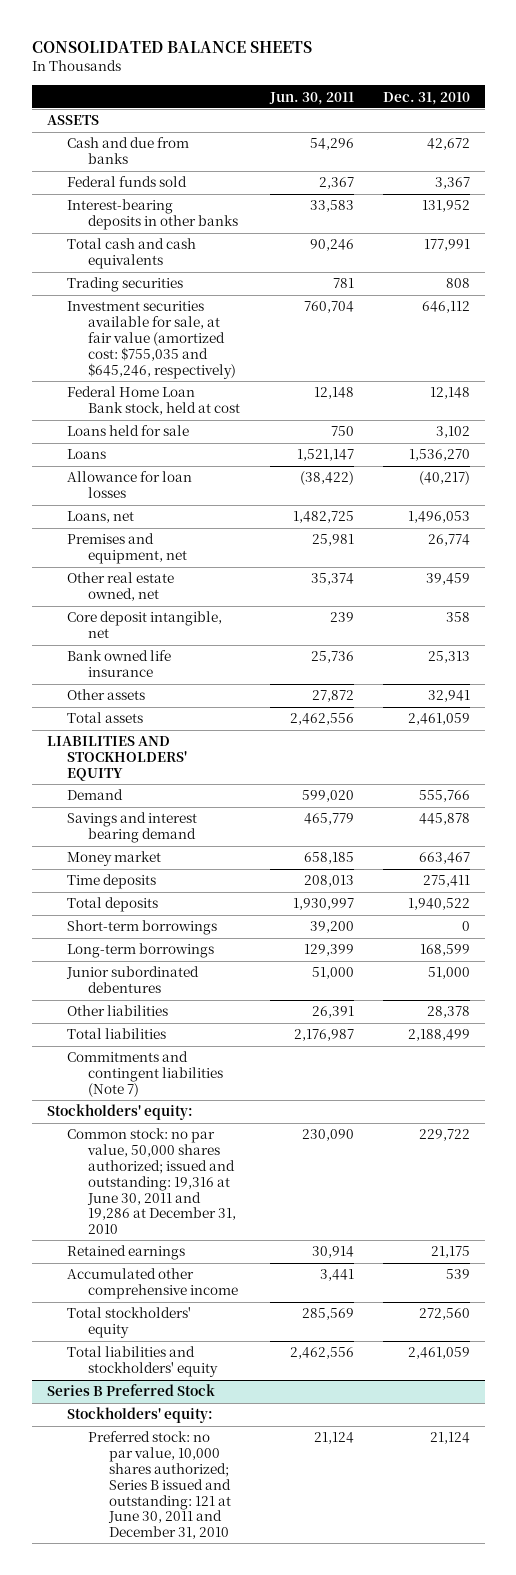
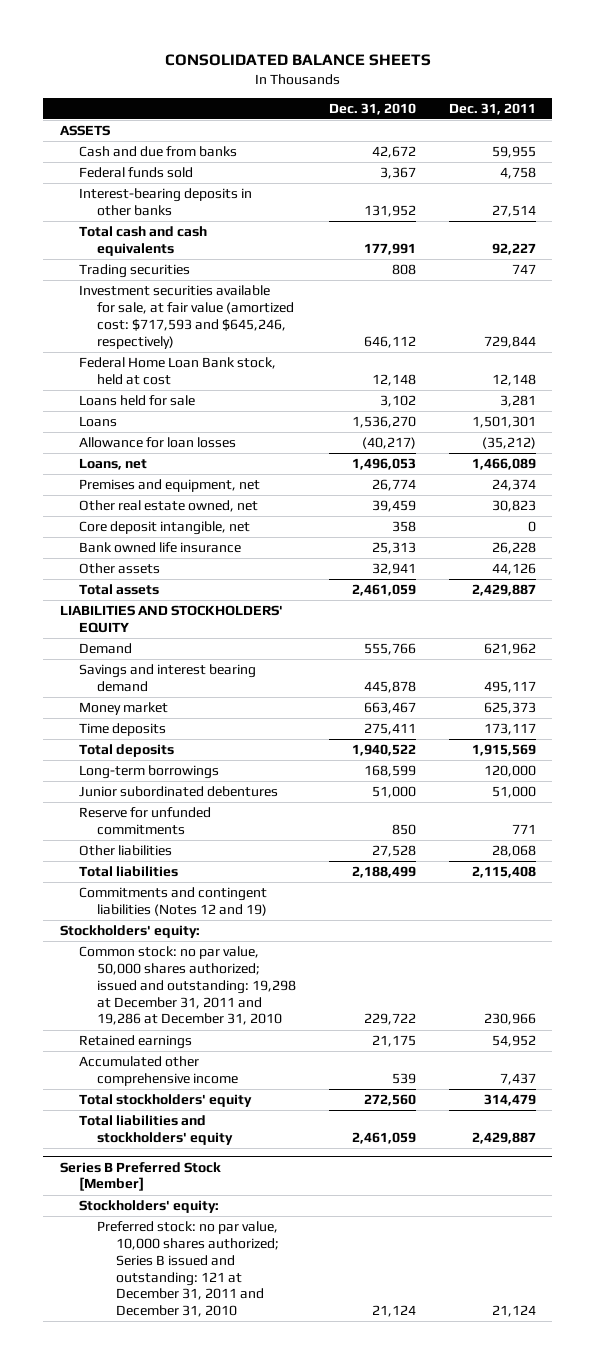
- | Jun. 30, 2011 | Dec. 31, 2010
+ | Dec. 31, 2010 | Dec. 31, 2011
- Investment securities available for sale, at fair value (amortized cost: $755,035 and $645,246, respectively) | 760,704 | 646,112
+ Investment securities available for sale, at fair value (amortized cost: $717,593 and $645,246, respectively) | 646,112 | 729,844
- Short-term borrowings | 39,200 | 0
- Other liabilities | 26,391 | 28,378
+ Reserve for unfunded commitments | 850 | 771
+ Other liabilities | 27,528 | 28,068
- Commitments and contingent liabilities (Note 7)
+ Commitments and contingent liabilities (Notes 12 and 19)
- Common stock: no par value, 50,000 shares authorized; issued and outstanding: 19,316 at June 30, 2011 and 19,286 at December 31, 2010 | 230,090 | 229,722
+ Common stock: no par value, 50,000 shares authorized; issued and outstanding: 19,298 at December 31, 2011 and 19,286 at December 31, 2010 | 229,722 | 230,966
- Series B Preferred Stock
+ Series B Preferred Stock [Member]
- Preferred stock: no par value, 10,000 shares authorized; Series B issued and outstanding: 121 at June 30, 2011 and December 31, 2010 | 21,124 | 21,124
+ Preferred stock: no par value, 10,000 shares authorized; Series B issued and outstanding: 121 at December 31, 2011 and December 31, 2010 | 21,124 | 21,124

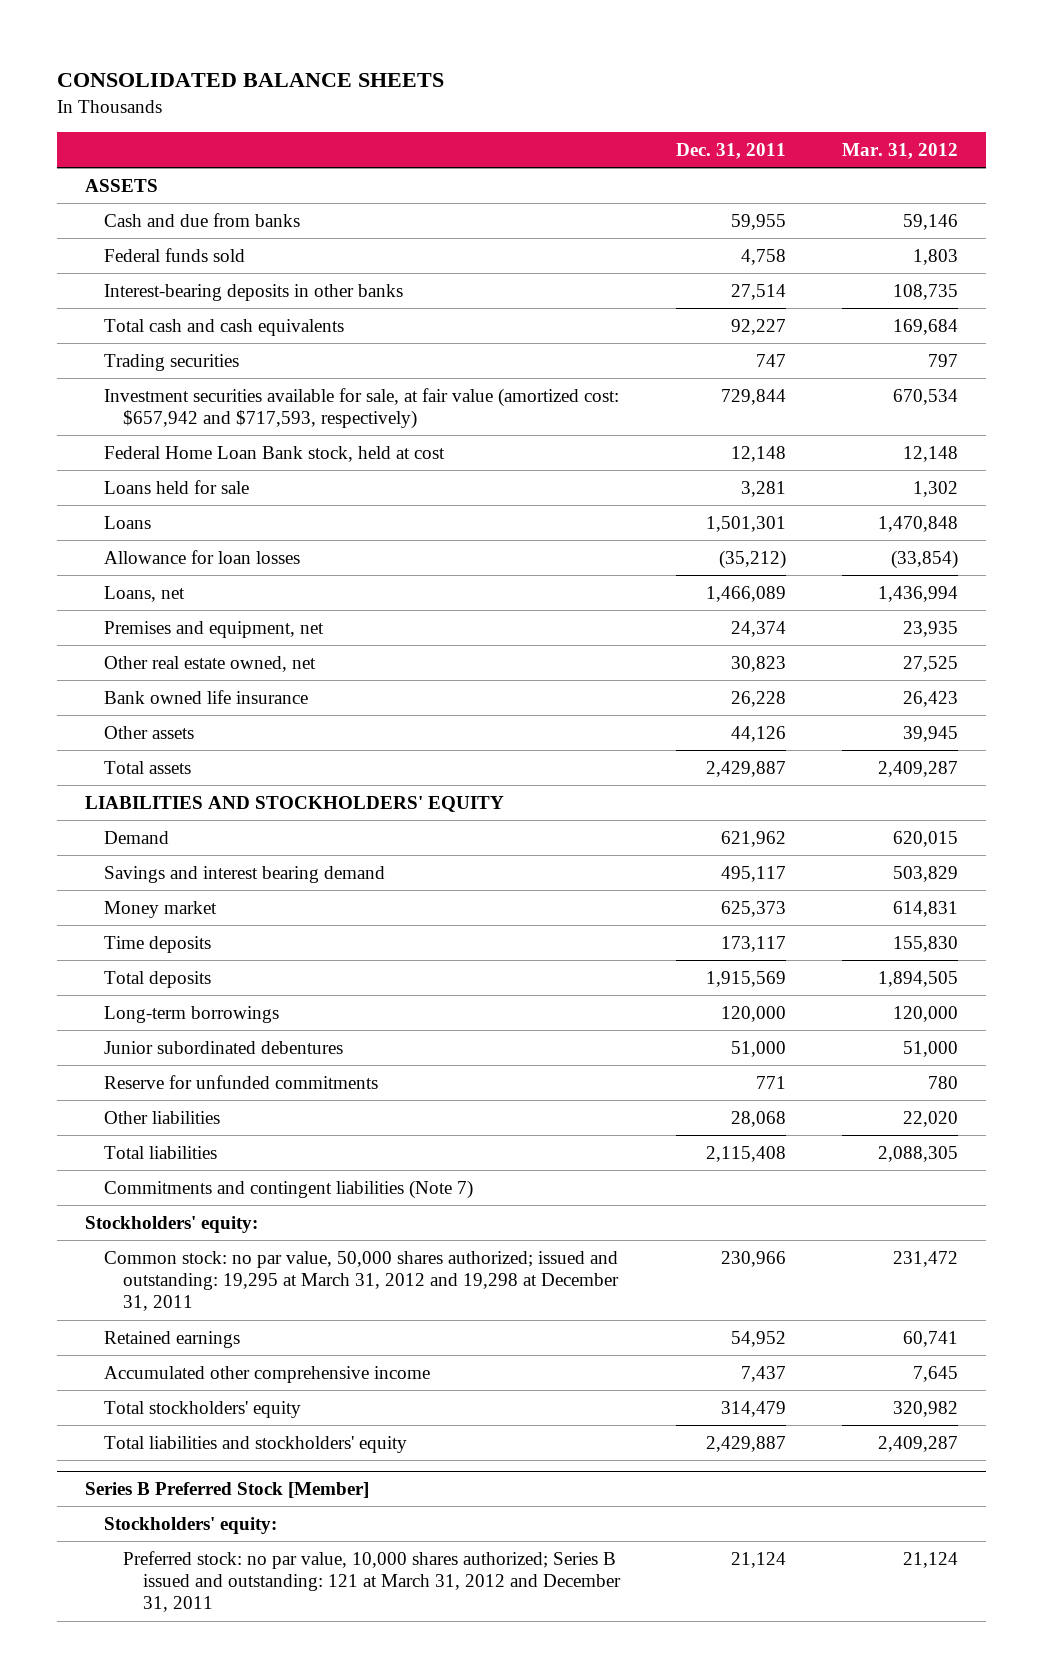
- | Dec. 31, 2010 | Dec. 31, 2011
+ | Dec. 31, 2011 | Mar. 31, 2012
- Investment securities available for sale, at fair value (amortized cost: $717,593 and $645,246, respectively) | 646,112 | 729,844
+ Investment securities available for sale, at fair value (amortized cost: $657,942 and $717,593, respectively) | 729,844 | 670,534
- Core deposit intangible, net | 358 | 0
- Commitments and contingent liabilities (Notes 12 and 19)
+ Commitments and contingent liabilities (Note 7)
- Common stock: no par value, 50,000 shares authorized; issued and outstanding: 19,298 at December 31, 2011 and 19,286 at December 31, 2010 | 229,722 | 230,966
+ Common stock: no par value, 50,000 shares authorized; issued and outstanding: 19,295 at March 31, 2012 and 19,298 at December 31, 2011 | 230,966 | 231,472
@ Series B Preferred Stock [Member]
- Preferred stock: no par value, 10,000 shares authorized; Series B issued and outstanding: 121 at December 31, 2011 and December 31, 2010 | 21,124 | 21,124
+ Preferred stock: no par value, 10,000 shares authorized; Series B issued and outstanding: 121 at March 31, 2012 and December 31, 2011 | 21,124 | 21,124

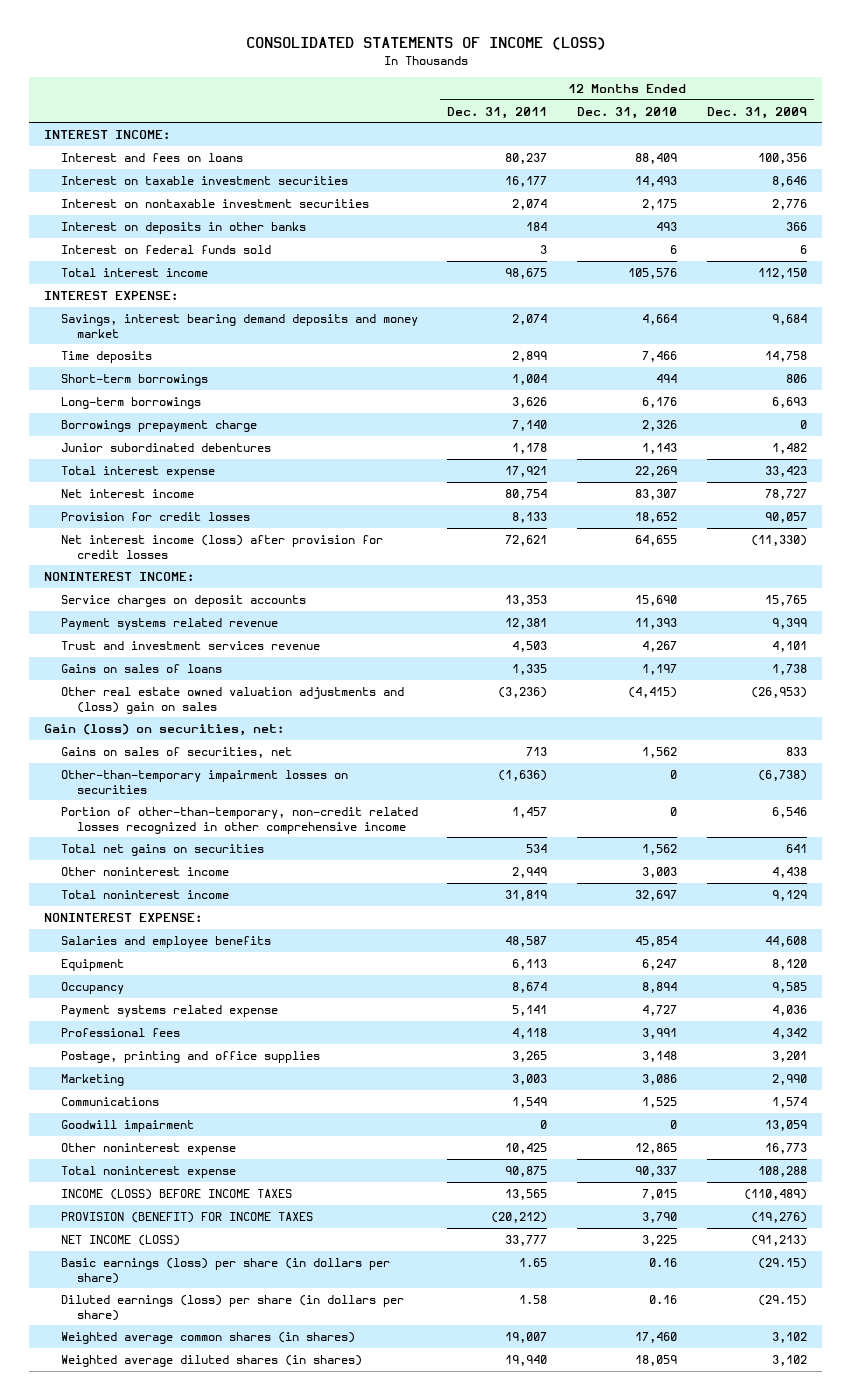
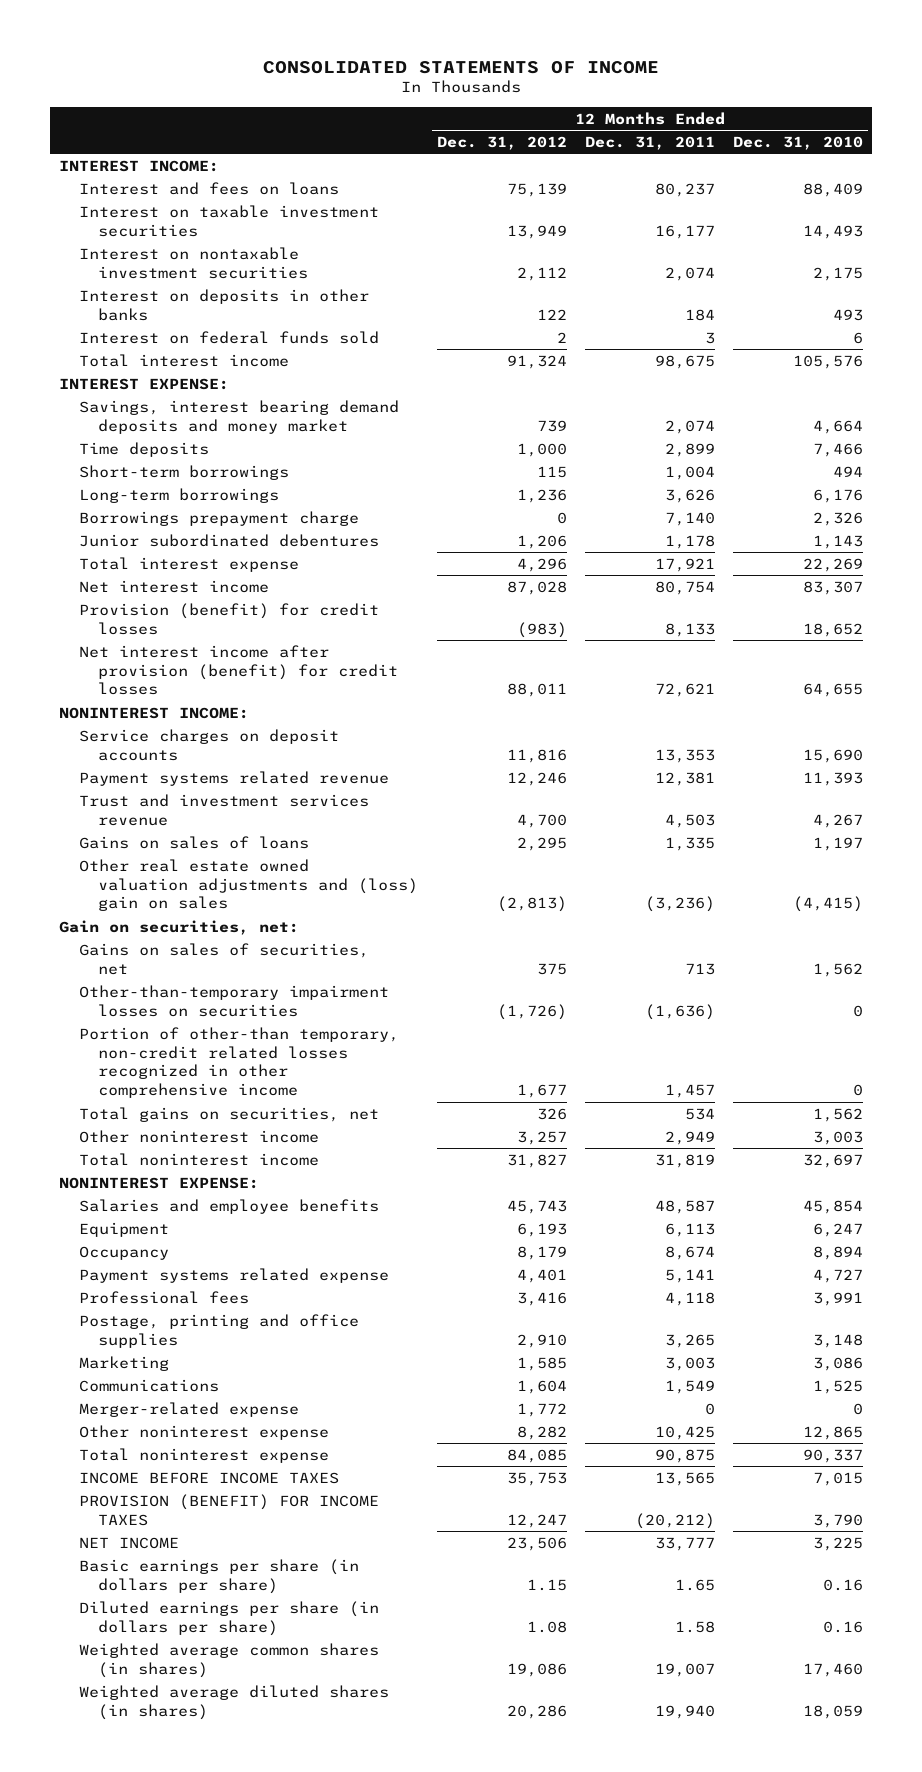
- CONSOLIDATED STATEMENTS OF INCOME (LOSS)
+ CONSOLIDATED STATEMENTS OF INCOME
- | 12 Months Ended Dec. 31, 2011 | 12 Months Ended Dec. 31, 2010 | 12 Months Ended Dec. 31, 2009
+ | 12 Months Ended Dec. 31, 2012 | 12 Months Ended Dec. 31, 2011 | 12 Months Ended Dec. 31, 2010
- Provision for credit losses | 8,133 | 18,652 | 90,057
- Net interest income (loss) after provision for credit losses | 72,621 | 64,655 | (11,330)
+ Provision (benefit) for credit losses | (983) | 8,133 | 18,652
+ Net interest income after provision (benefit) for credit losses | 88,011 | 72,621 | 64,655
- Gain (loss) on securities, net:
+ Gain on securities, net:
- Portion of other-than-temporary, non-credit related losses recognized in other comprehensive income | 1,457 | 0 | 6,546
- Total net gains on securities | 534 | 1,562 | 641
+ Portion of other-than temporary, non-credit related losses recognized in other comprehensive income | 1,677 | 1,457 | 0
+ Total gains on securities, net | 326 | 534 | 1,562
- Goodwill impairment | 0 | 0 | 13,059
+ Merger-related expense | 1,772 | 0 | 0
- INCOME (LOSS) BEFORE INCOME TAXES | 13,565 | 7,015 | (110,489)
+ INCOME BEFORE INCOME TAXES | 35,753 | 13,565 | 7,015
- NET INCOME (LOSS) | 33,777 | 3,225 | (91,213)
- Basic earnings (loss) per share (in dollars per share) | 1.65 | 0.16 | (29.15)
- Diluted earnings (loss) per share (in dollars per share) | 1.58 | 0.16 | (29.15)
+ NET INCOME | 23,506 | 33,777 | 3,225
+ Basic earnings per share (in dollars per share) | 1.15 | 1.65 | 0.16
+ Diluted earnings per share (in dollars per share) | 1.08 | 1.58 | 0.16

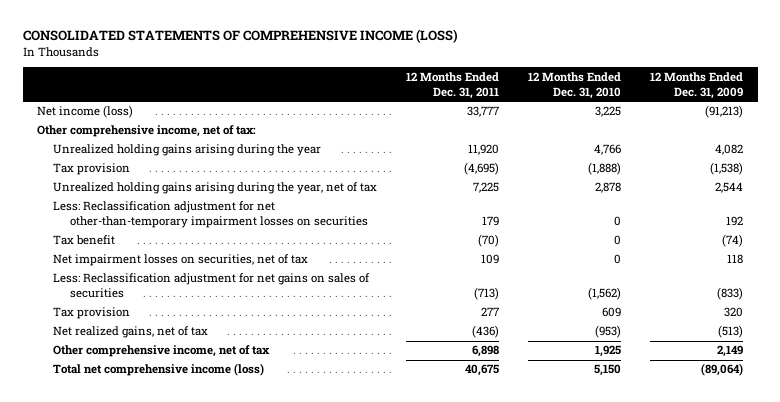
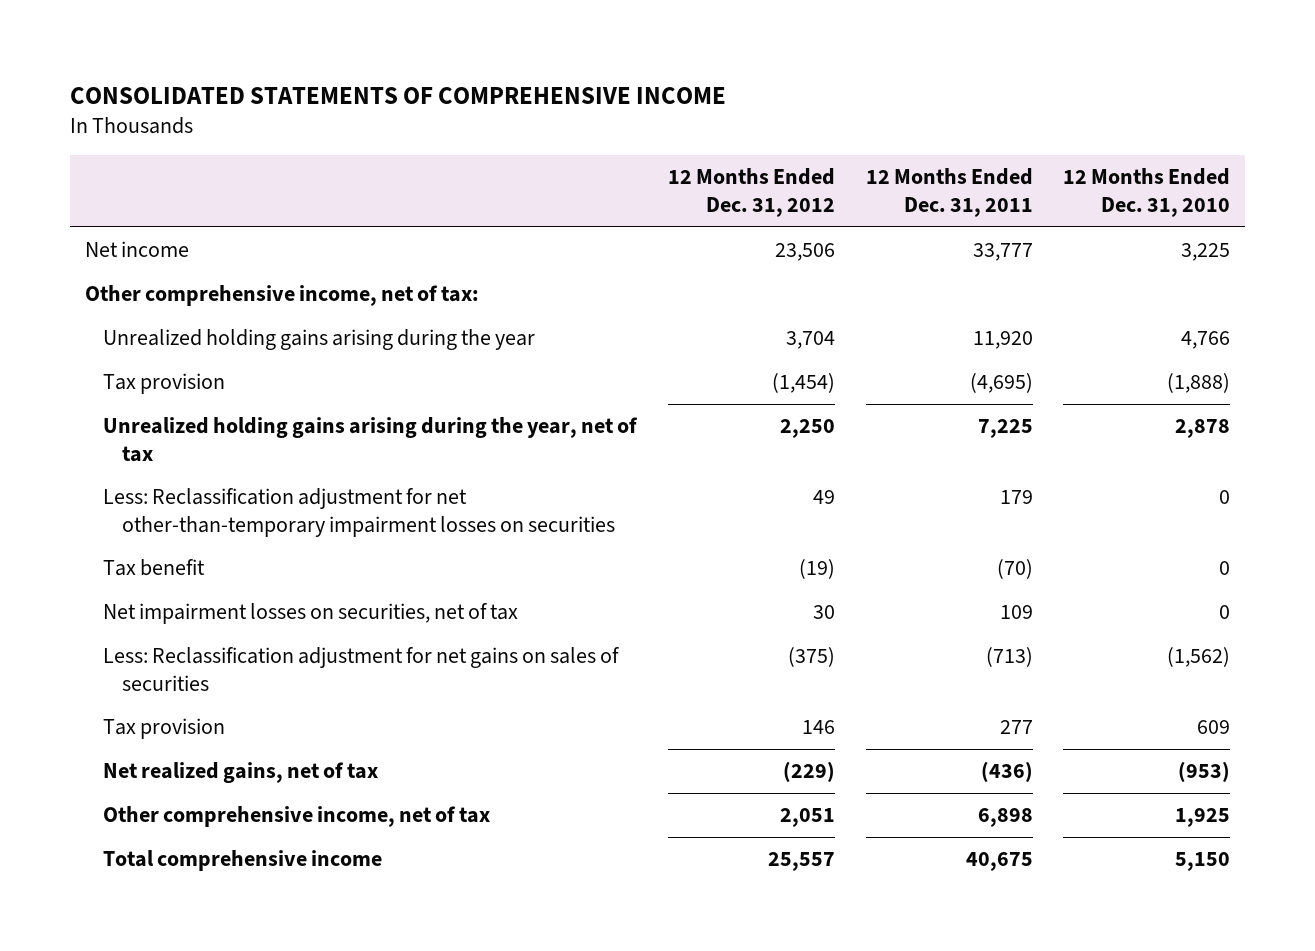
- CONSOLIDATED STATEMENTS OF COMPREHENSIVE INCOME (LOSS)
+ CONSOLIDATED STATEMENTS OF COMPREHENSIVE INCOME
- | 12 Months Ended Dec. 31, 2011 | 12 Months Ended Dec. 31, 2010 | 12 Months Ended Dec. 31, 2009
+ | 12 Months Ended Dec. 31, 2012 | 12 Months Ended Dec. 31, 2011 | 12 Months Ended Dec. 31, 2010
- Net income (loss) | 33,777 | 3,225 | (91,213)
+ Net income | 23,506 | 33,777 | 3,225
- Total net comprehensive income (loss) | 40,675 | 5,150 | (89,064)
+ Total comprehensive income | 25,557 | 40,675 | 5,150

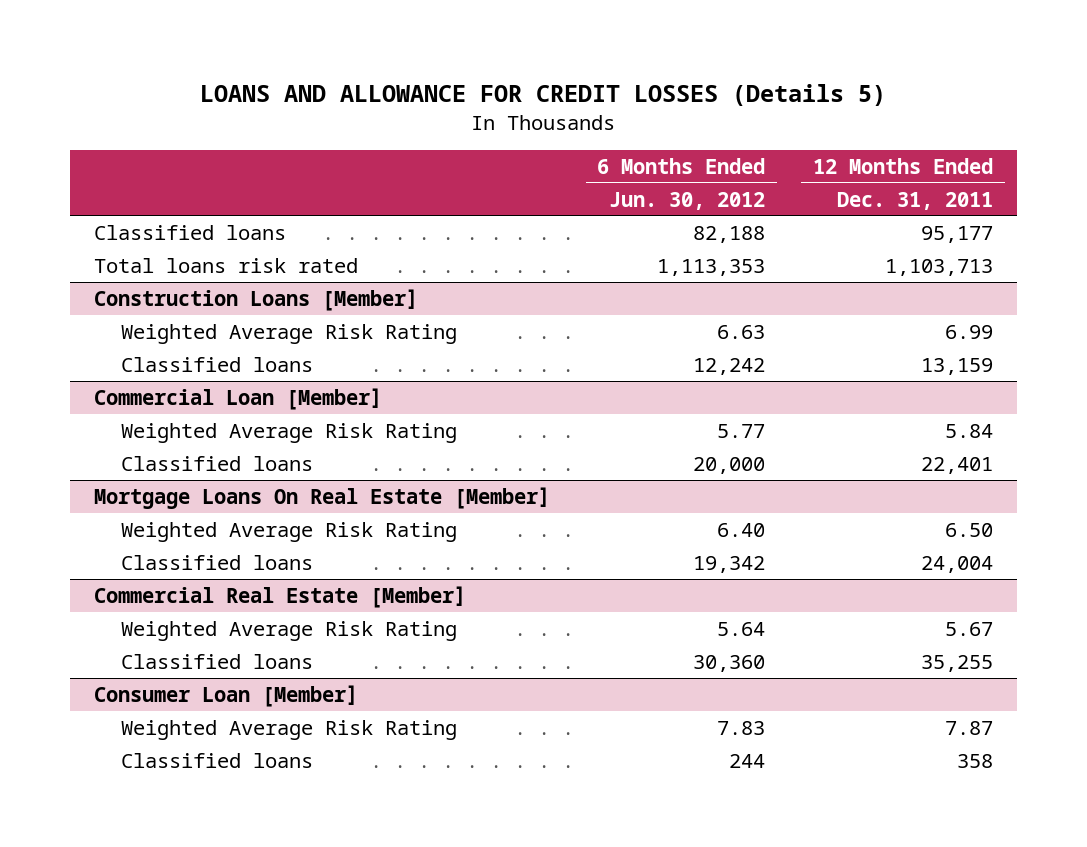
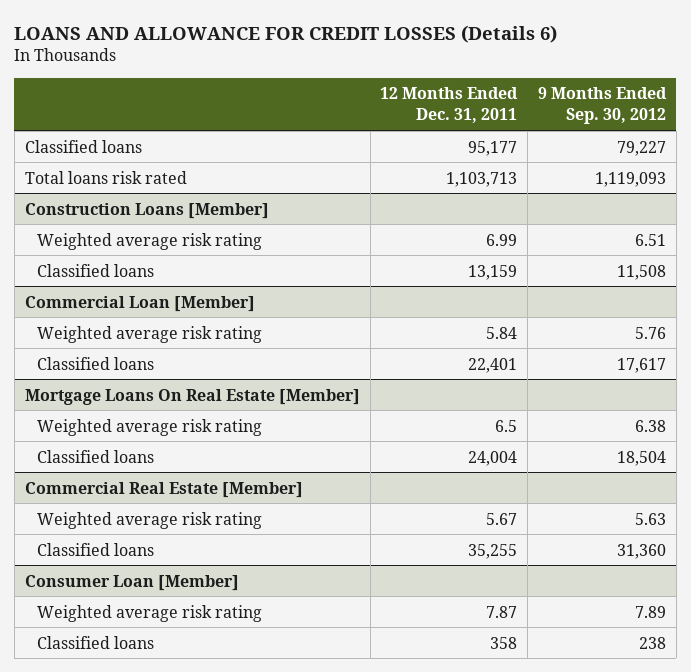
- LOANS AND ALLOWANCE FOR CREDIT LOSSES (Details 5)
+ LOANS AND ALLOWANCE FOR CREDIT LOSSES (Details 6)
- | 6 Months Ended Jun. 30, 2012 | 12 Months Ended Dec. 31, 2011
+ | 12 Months Ended Dec. 31, 2011 | 9 Months Ended Sep. 30, 2012
@ Construction Loans [Member]
- Weighted Average Risk Rating | 6.63 | 6.99
+ Weighted average risk rating | 6.99 | 6.51
@ Commercial Loan [Member]
- Weighted Average Risk Rating | 5.77 | 5.84
+ Weighted average risk rating | 5.84 | 5.76
@ Mortgage Loans On Real Estate [Member]
- Weighted Average Risk Rating | 6.40 | 6.50
+ Weighted average risk rating | 6.5 | 6.38
@ Commercial Real Estate [Member]
- Weighted Average Risk Rating | 5.64 | 5.67
+ Weighted average risk rating | 5.67 | 5.63
@ Consumer Loan [Member]
- Weighted Average Risk Rating | 7.83 | 7.87
+ Weighted average risk rating | 7.87 | 7.89

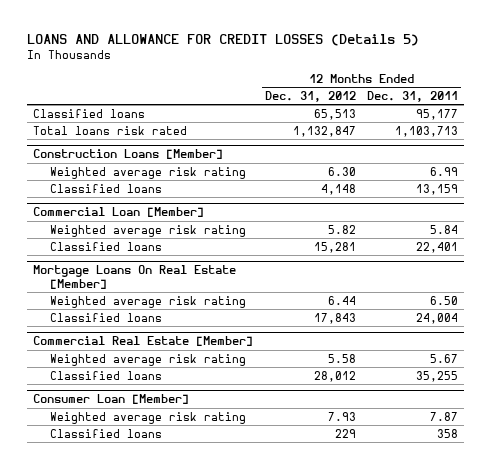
- LOANS AND ALLOWANCE FOR CREDIT LOSSES (Details 6)
+ LOANS AND ALLOWANCE FOR CREDIT LOSSES (Details 5)
- | 12 Months Ended Dec. 31, 2011 | 9 Months Ended Sep. 30, 2012
+ | 12 Months Ended Dec. 31, 2012 | 12 Months Ended Dec. 31, 2011
@ Mortgage Loans On Real Estate [Member]
- Weighted average risk rating | 6.5 | 6.38
+ Weighted average risk rating | 6.44 | 6.50

